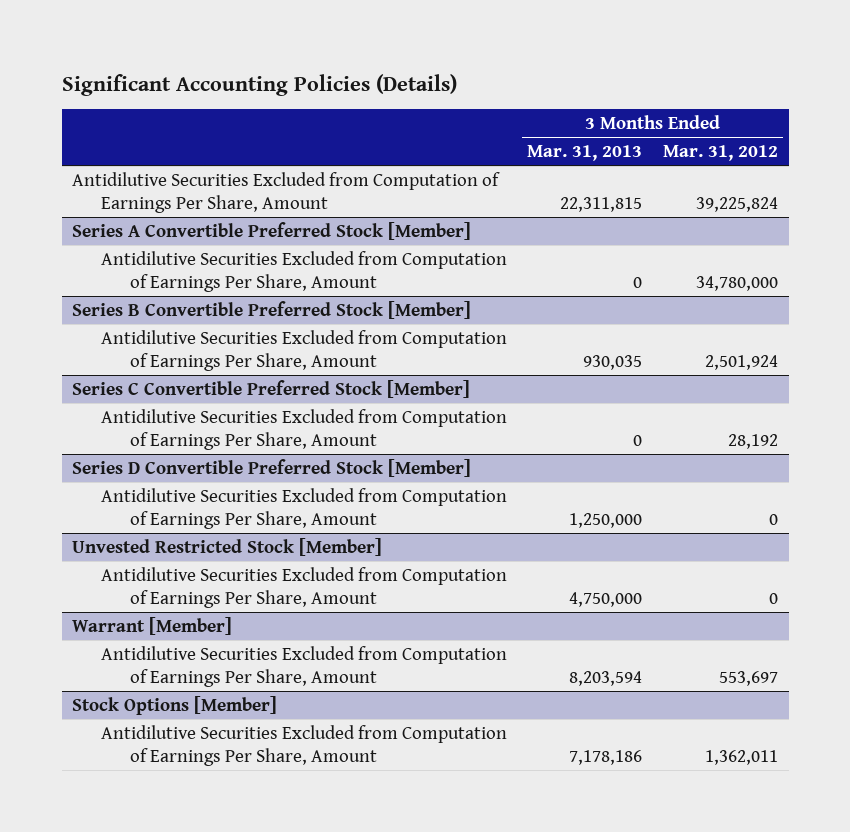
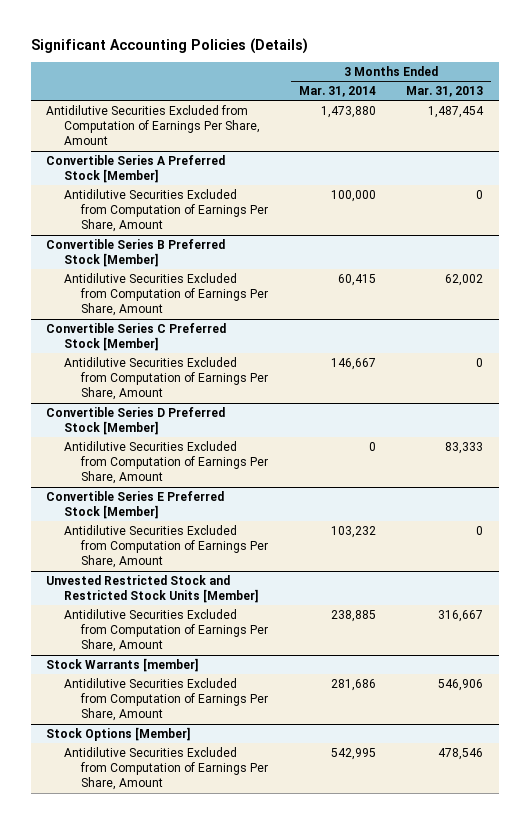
- | 3 Months Ended Mar. 31, 2013 | 3 Months Ended Mar. 31, 2012
+ | 3 Months Ended Mar. 31, 2014 | 3 Months Ended Mar. 31, 2013
- Antidilutive Securities Excluded from Computation of Earnings Per Share, Amount | 22,311,815 | 39,225,824
- Series A Convertible Preferred Stock [Member]
+ Antidilutive Securities Excluded from Computation of Earnings Per Share, Amount | 1,473,880 | 1,487,454
+ Convertible Series A Preferred Stock [Member]
- Series B Convertible Preferred Stock [Member]
- Antidilutive Securities Excluded from Computation of Earnings Per Share, Amount | 930,035 | 2,501,924
- Series C Convertible Preferred Stock [Member]
+ Convertible Series B Preferred Stock [Member]
+ Antidilutive Securities Excluded from Computation of Earnings Per Share, Amount | 60,415 | 62,002
+ Convertible Series C Preferred Stock [Member]
- Series D Convertible Preferred Stock [Member]
- Antidilutive Securities Excluded from Computation of Earnings Per Share, Amount | 1,250,000 | 0
- Unvested Restricted Stock [Member]
- Antidilutive Securities Excluded from Computation of Earnings Per Share, Amount | 4,750,000 | 0
- Warrant [Member]
- Antidilutive Securities Excluded from Computation of Earnings Per Share, Amount | 8,203,594 | 553,697
+ Convertible Series D Preferred Stock [Member]
+ Antidilutive Securities Excluded from Computation of Earnings Per Share, Amount | 0 | 83,333
+ Convertible Series E Preferred Stock [Member]
+ Antidilutive Securities Excluded from Computation of Earnings Per Share, Amount | 103,232 | 0
+ Unvested Restricted Stock and Restricted Stock Units [Member]
+ Antidilutive Securities Excluded from Computation of Earnings Per Share, Amount | 238,885 | 316,667
+ Stock Warrants [member]
+ Antidilutive Securities Excluded from Computation of Earnings Per Share, Amount | 281,686 | 546,906
@ Stock Options [Member]
- Antidilutive Securities Excluded from Computation of Earnings Per Share, Amount | 7,178,186 | 1,362,011
+ Antidilutive Securities Excluded from Computation of Earnings Per Share, Amount | 542,995 | 478,546

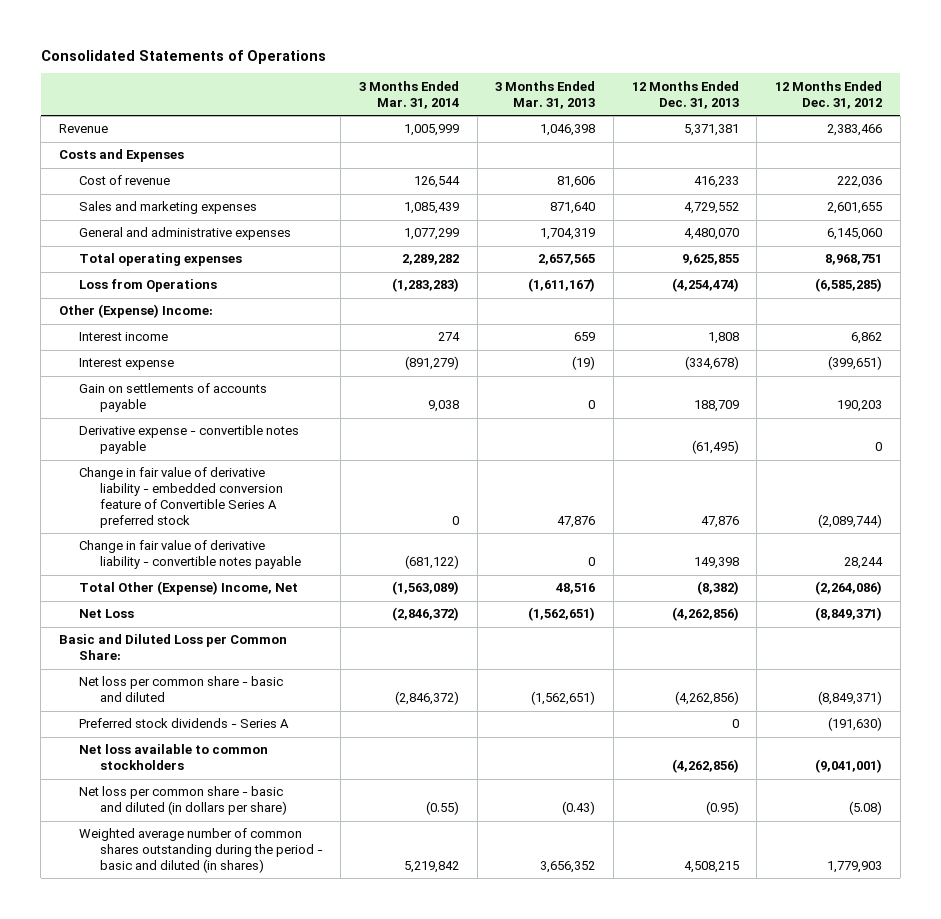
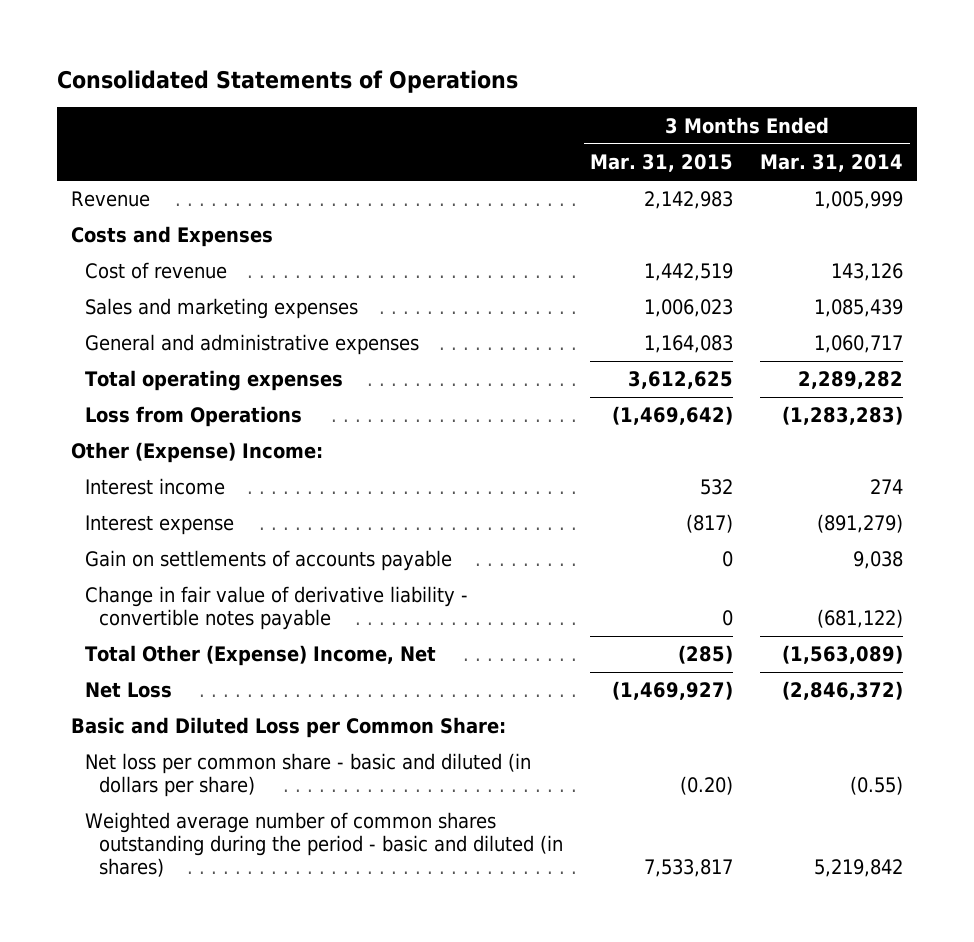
- | 3 Months Ended Mar. 31, 2014 | 3 Months Ended Mar. 31, 2013 | 12 Months Ended Dec. 31, 2013 | 12 Months Ended Dec. 31, 2012
+ | 3 Months Ended Mar. 31, 2015 | 3 Months Ended Mar. 31, 2014
- Cost of revenue | 126,544 | 81,606 | 416,233 | 222,036
+ Cost of revenue | 1,442,519 | 143,126
- General and administrative expenses | 1,077,299 | 1,704,319 | 4,480,070 | 6,145,060
+ General and administrative expenses | 1,164,083 | 1,060,717
- Derivative expense - convertible notes payable | | | (61,495) | 0
- Change in fair value of derivative liability - embedded conversion feature of Convertible Series A preferred stock | 0 | 47,876 | 47,876 | (2,089,744)
- Net loss per common share - basic and diluted | (2,846,372) | (1,562,651) | (4,262,856) | (8,849,371)
- Preferred stock dividends - Series A | | | 0 | (191,630)
- Net loss available to common stockholders | | | (4,262,856) | (9,041,001)

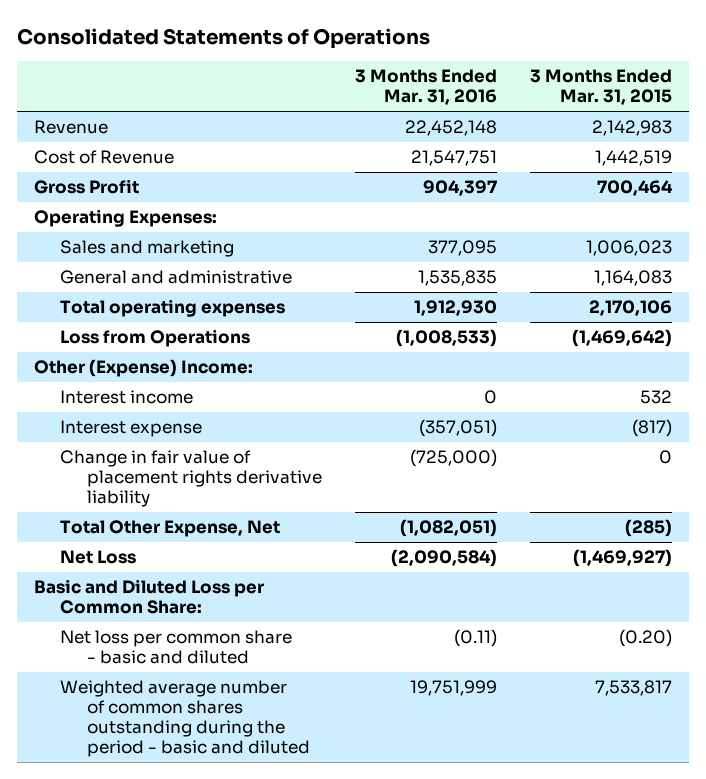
- | 3 Months Ended Mar. 31, 2015 | 3 Months Ended Mar. 31, 2014
+ | 3 Months Ended Mar. 31, 2016 | 3 Months Ended Mar. 31, 2015
- Costs and Expenses
- Cost of revenue | 1,442,519 | 143,126
- Sales and marketing expenses | 1,006,023 | 1,085,439
- General and administrative expenses | 1,164,083 | 1,060,717
- Total operating expenses | 3,612,625 | 2,289,282
+ Cost of Revenue | 21,547,751 | 1,442,519
+ Gross Profit | 904,397 | 700,464
+ Operating Expenses:
+ Sales and marketing | 377,095 | 1,006,023
+ General and administrative | 1,535,835 | 1,164,083
+ Total operating expenses | 1,912,930 | 2,170,106
- Gain on settlements of accounts payable | 0 | 9,038
- Change in fair value of derivative liability - convertible notes payable | 0 | (681,122)
- Total Other (Expense) Income, Net | (285) | (1,563,089)
+ Change in fair value of placement rights derivative liability | (725,000) | 0
+ Total Other Expense, Net | (1,082,051) | (285)
- Net loss per common share - basic and diluted (in dollars per share) | (0.20) | (0.55)
- Weighted average number of common shares outstanding during the period - basic and diluted (in shares) | 7,533,817 | 5,219,842
+ Net loss per common share - basic and diluted | (0.11) | (0.20)
+ Weighted average number of common shares outstanding during the period - basic and diluted | 19,751,999 | 7,533,817

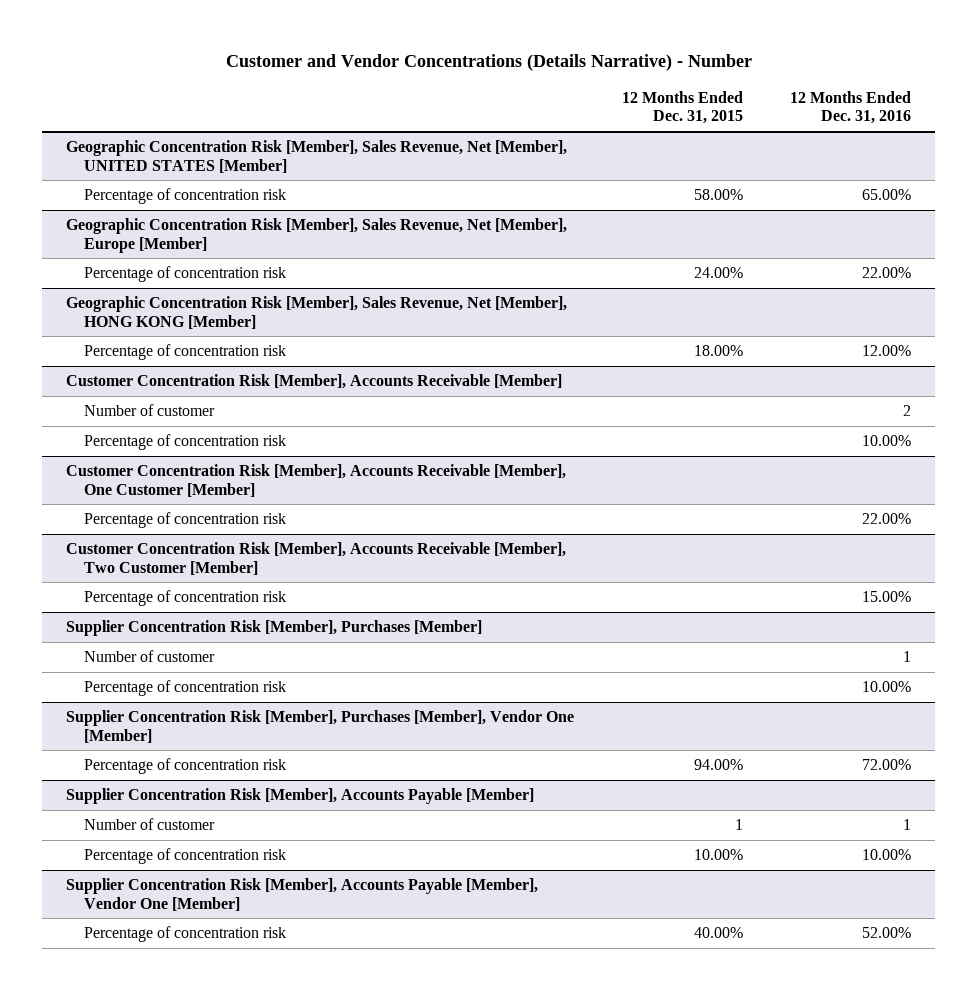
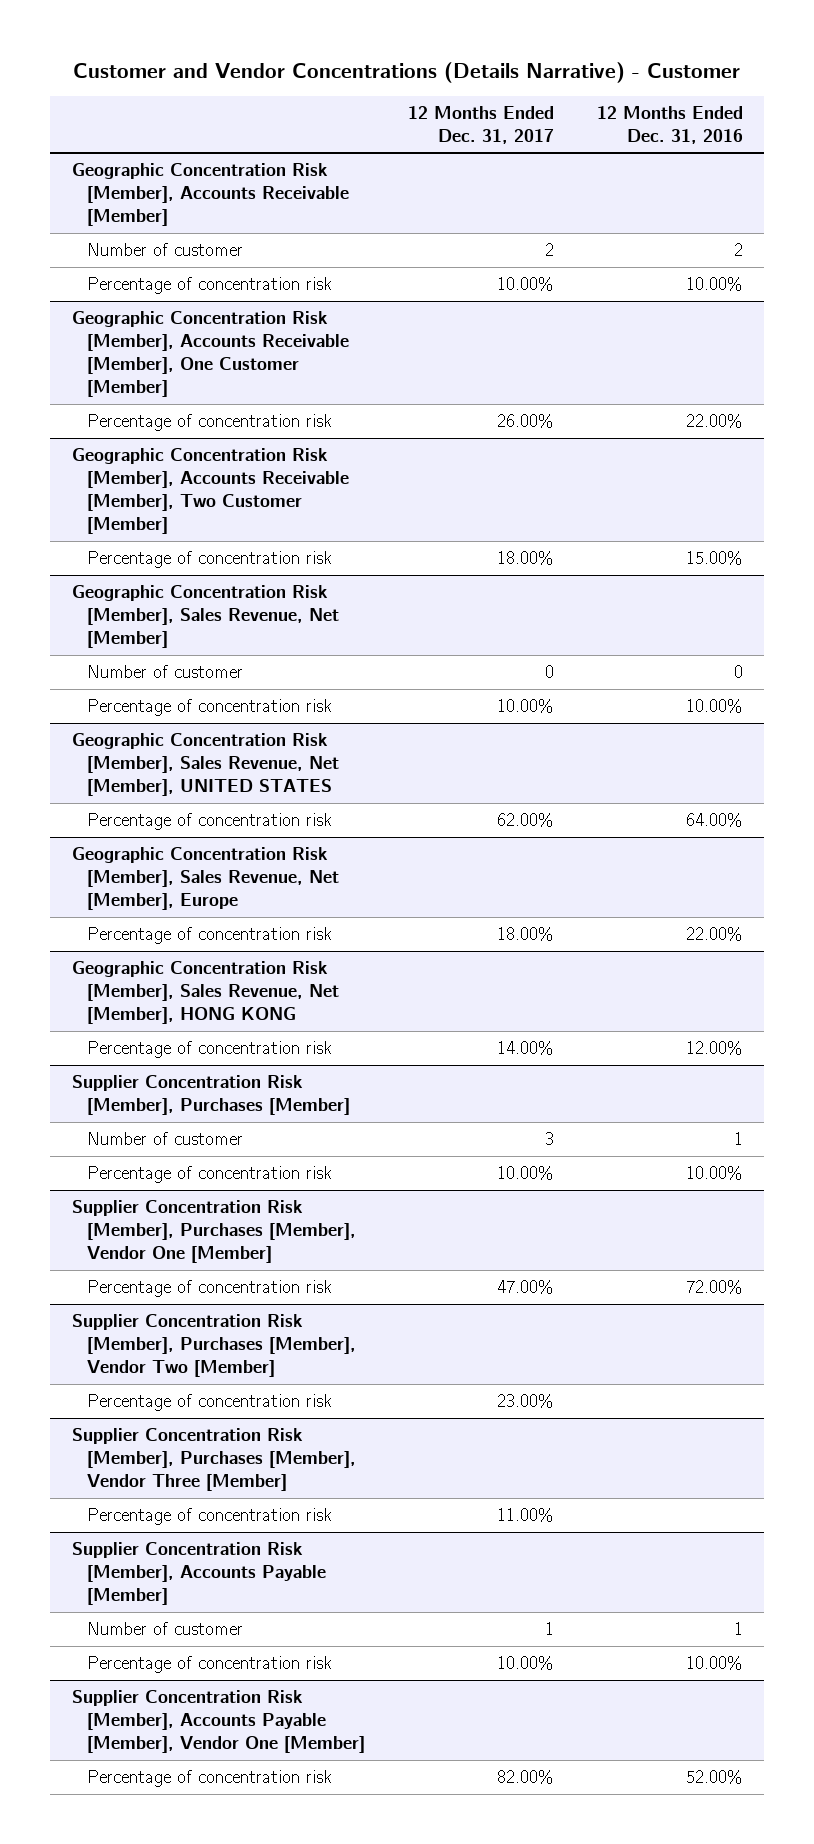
- Customer and Vendor Concentrations (Details Narrative) - Number
+ Customer and Vendor Concentrations (Details Narrative) - Customer
- | 12 Months Ended Dec. 31, 2015 | 12 Months Ended Dec. 31, 2016
+ | 12 Months Ended Dec. 31, 2017 | 12 Months Ended Dec. 31, 2016
- Geographic Concentration Risk [Member], Sales Revenue, Net [Member], UNITED STATES [Member]
- Percentage of concentration risk | 58.00% | 65.00%
- Geographic Concentration Risk [Member], Sales Revenue, Net [Member], Europe [Member]
- Percentage of concentration risk | 24.00% | 22.00%
- Geographic Concentration Risk [Member], Sales Revenue, Net [Member], HONG KONG [Member]
- Percentage of concentration risk | 18.00% | 12.00%
- Customer Concentration Risk [Member], Accounts Receivable [Member]
+ Geographic Concentration Risk [Member], Accounts Receivable [Member]
- Customer Concentration Risk [Member], Accounts Receivable [Member], One Customer [Member]
+ Geographic Concentration Risk [Member], Accounts Receivable [Member], One Customer [Member]
- Customer Concentration Risk [Member], Accounts Receivable [Member], Two Customer [Member]
+ Geographic Concentration Risk [Member], Accounts Receivable [Member], Two Customer [Member]
+ Geographic Concentration Risk [Member], Sales Revenue, Net [Member]
+ Number of customer | 0 | 0
+ Percentage of concentration risk | 10.00% | 10.00%
+ Geographic Concentration Risk [Member], Sales Revenue, Net [Member], UNITED STATES
+ Percentage of concentration risk | 62.00% | 64.00%
+ Geographic Concentration Risk [Member], Sales Revenue, Net [Member], Europe
+ Percentage of concentration risk | 18.00% | 22.00%
+ Geographic Concentration Risk [Member], Sales Revenue, Net [Member], HONG KONG
+ Percentage of concentration risk | 14.00% | 12.00%
+ Supplier Concentration Risk [Member], Purchases [Member], Vendor Two [Member]
+ Percentage of concentration risk | 23.00% |
+ Supplier Concentration Risk [Member], Purchases [Member], Vendor Three [Member]
+ Percentage of concentration risk | 11.00% |

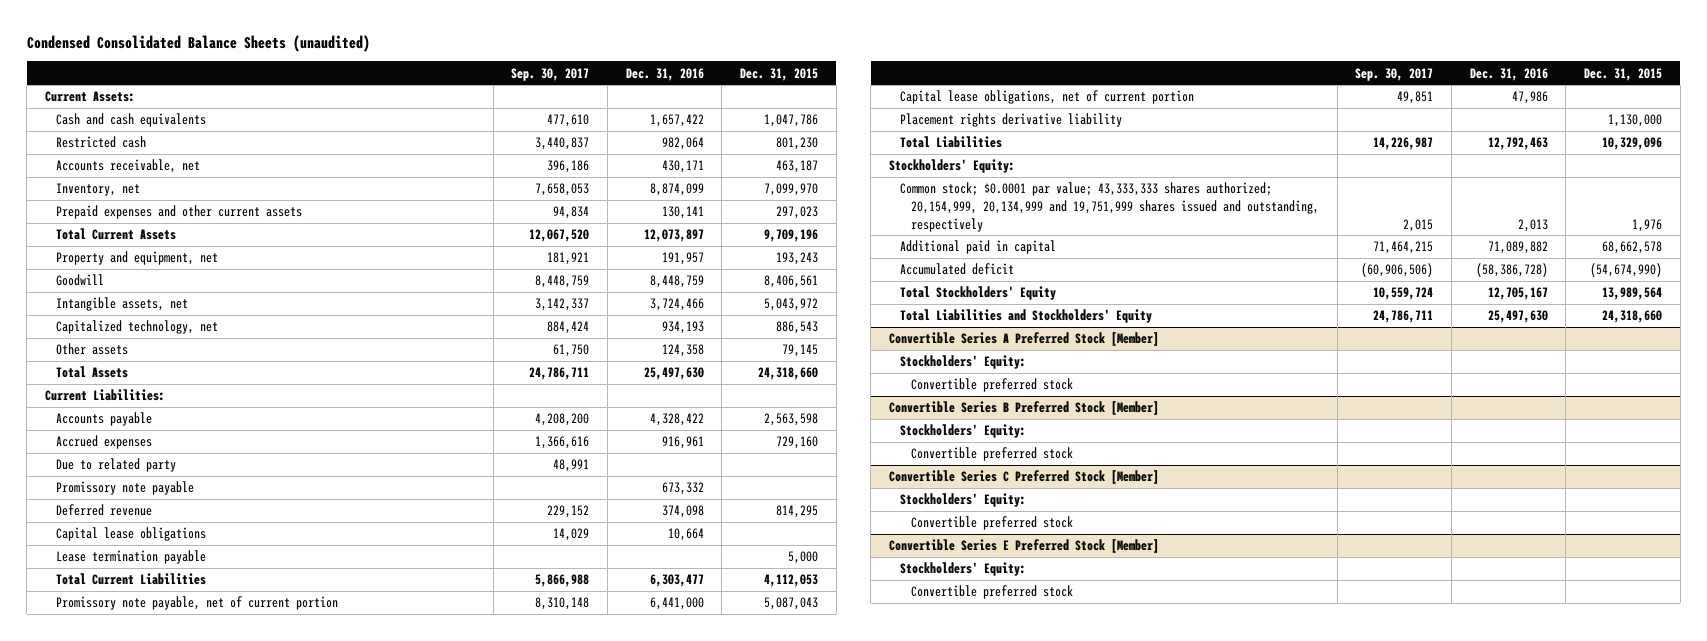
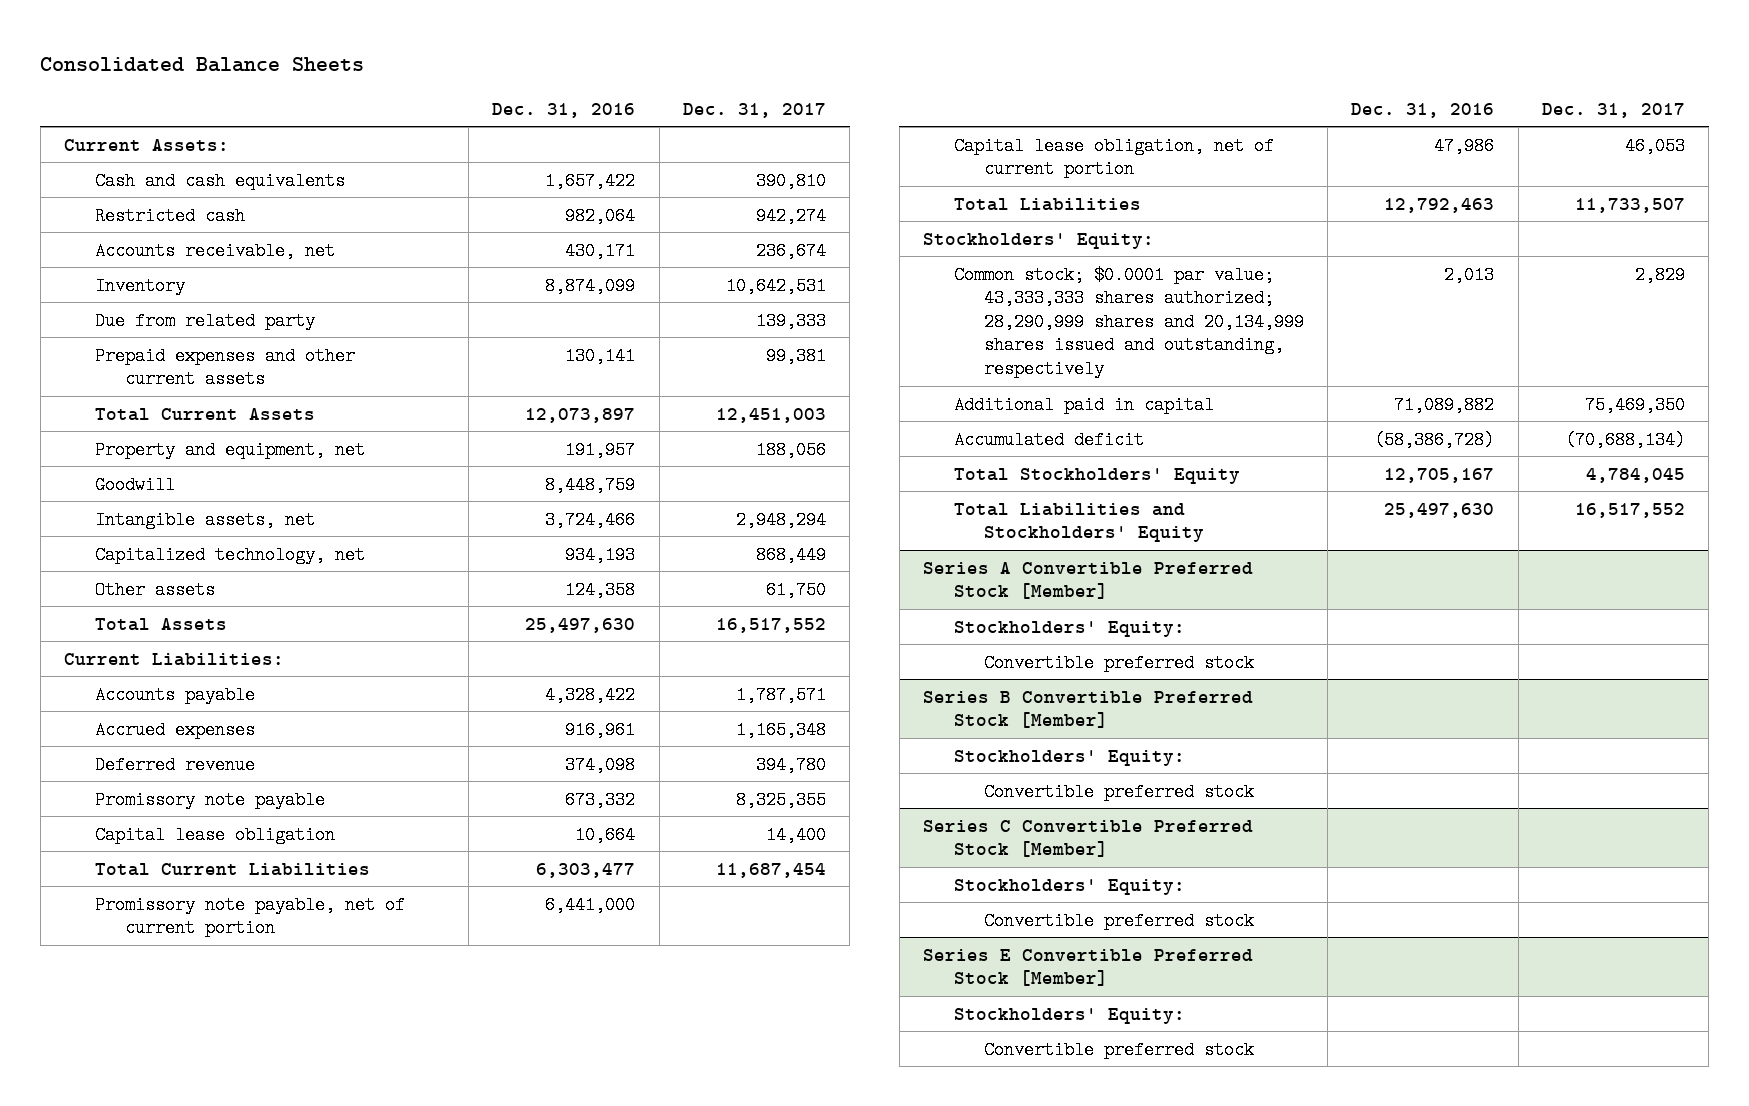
- Condensed Consolidated Balance Sheets (unaudited)
+ Consolidated Balance Sheets
- | Sep. 30, 2017 | Dec. 31, 2016 | Dec. 31, 2015
+ | Dec. 31, 2016 | Dec. 31, 2017
- Inventory, net | 7,658,053 | 8,874,099 | 7,099,970
+ Inventory | 8,874,099 | 10,642,531
+ Due from related party | | 139,333
- Due to related party | 48,991 | |
- Capital lease obligations | 14,029 | 10,664 |
- Lease termination payable | | | 5,000
moved down: Promissory note payable | 673,332 | 8,325,355
+ Capital lease obligation | 10,664 | 14,400
- Capital lease obligations, net of current portion | 49,851 | 47,986 |
- Placement rights derivative liability | | | 1,130,000
+ Capital lease obligation, net of current portion | 47,986 | 46,053
- Common stock; $0.0001 par value; 43,333,333 shares authorized; 20,154,999, 20,134,999 and 19,751,999 shares issued and outstanding, respectively | 2,015 | 2,013 | 1,976
+ Common stock; $0.0001 par value; 43,333,333 shares authorized; 28,290,999 shares and 20,134,999 shares issued and outstanding, respectively | 2,013 | 2,829
- Convertible Series A Preferred Stock [Member]
+ Series A Convertible Preferred Stock [Member]
- Convertible Series B Preferred Stock [Member]
+ Series B Convertible Preferred Stock [Member]
- Convertible Series C Preferred Stock [Member]
+ Series C Convertible Preferred Stock [Member]
- Convertible Series E Preferred Stock [Member]
+ Series E Convertible Preferred Stock [Member]

